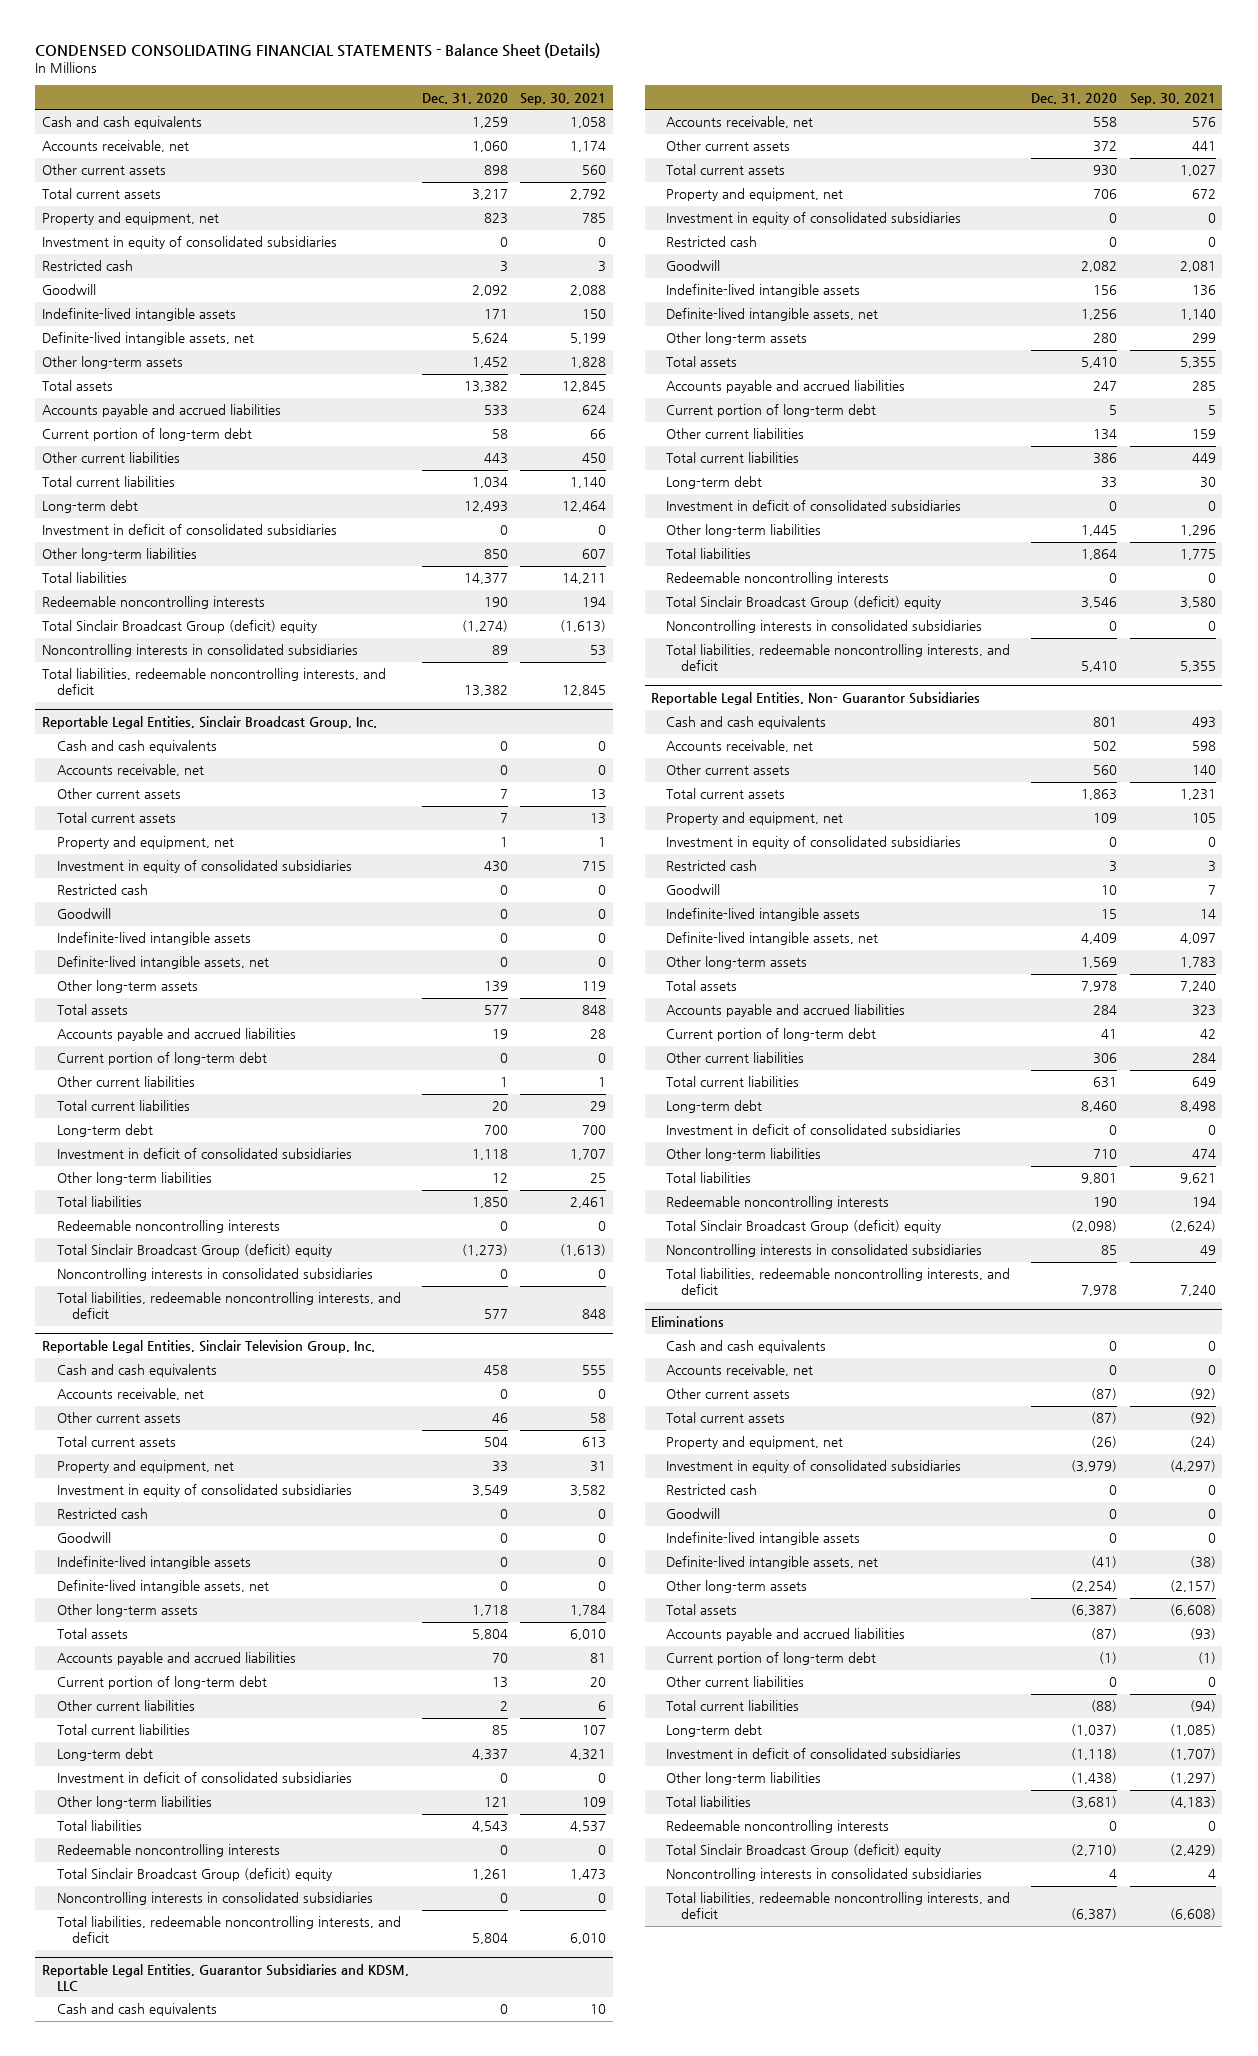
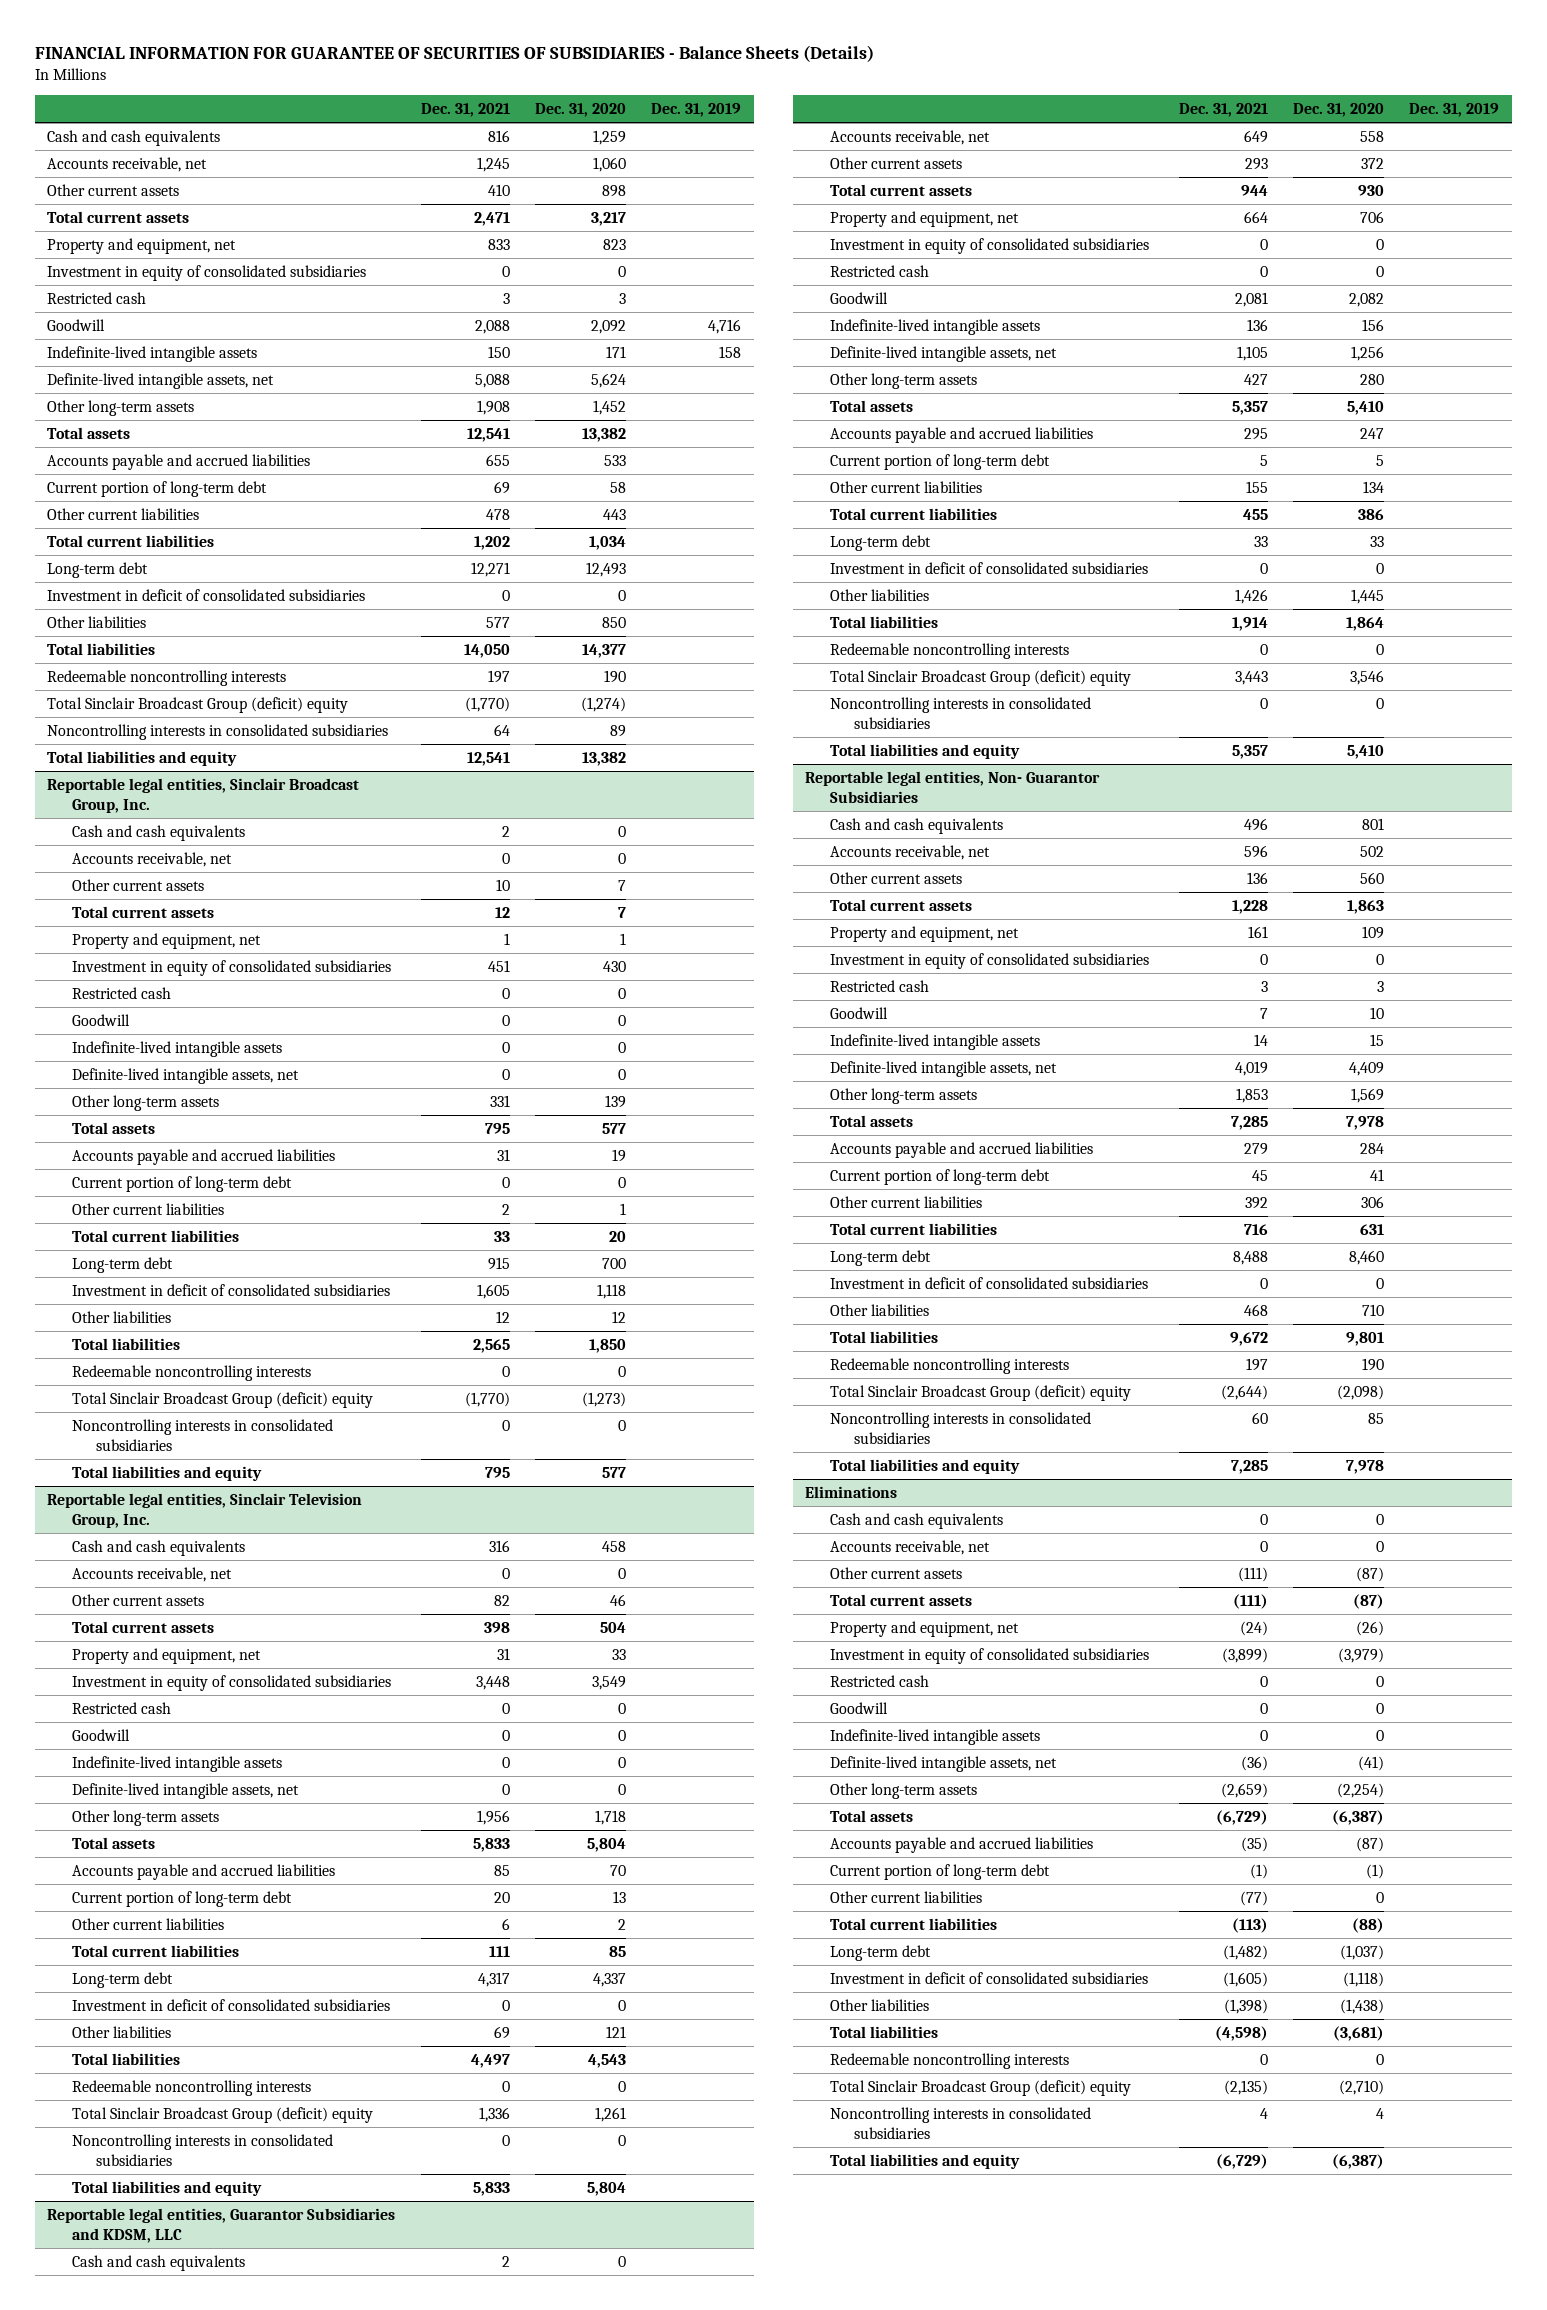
- CONDENSED CONSOLIDATING FINANCIAL STATEMENTS - Balance Sheet (Details)
+ FINANCIAL INFORMATION FOR GUARANTEE OF SECURITIES OF SUBSIDIARIES - Balance Sheets (Details)
- | Dec. 31, 2020 | Sep. 30, 2021
+ | Dec. 31, 2021 | Dec. 31, 2020 | Dec. 31, 2019
- Other long-term liabilities | 850 | 607
+ Other liabilities | 577 | 850 |
- Total liabilities, redeemable noncontrolling interests, and deficit | 13,382 | 12,845
- Reportable Legal Entities, Sinclair Broadcast Group, Inc.
+ Total liabilities and equity | 12,541 | 13,382 |
+ Reportable legal entities, Sinclair Broadcast Group, Inc.
- Other long-term liabilities | 12 | 25
+ Other liabilities | 12 | 12 |
- Total liabilities, redeemable noncontrolling interests, and deficit | 577 | 848
- Reportable Legal Entities, Sinclair Television Group, Inc.
+ Total liabilities and equity | 795 | 577 |
+ Reportable legal entities, Sinclair Television Group, Inc.
- Other long-term liabilities | 121 | 109
+ Other liabilities | 69 | 121 |
- Total liabilities, redeemable noncontrolling interests, and deficit | 5,804 | 6,010
- Reportable Legal Entities, Guarantor Subsidiaries and KDSM, LLC
+ Total liabilities and equity | 5,833 | 5,804 |
+ Reportable legal entities, Guarantor Subsidiaries and KDSM, LLC
- Other long-term liabilities | 1,445 | 1,296
+ Other liabilities | 1,426 | 1,445 |
- Total liabilities, redeemable noncontrolling interests, and deficit | 5,410 | 5,355
- Reportable Legal Entities, Non- Guarantor Subsidiaries
+ Total liabilities and equity | 5,357 | 5,410 |
+ Reportable legal entities, Non- Guarantor Subsidiaries
- Other long-term liabilities | 710 | 474
+ Other liabilities | 468 | 710 |
- Total liabilities, redeemable noncontrolling interests, and deficit | 7,978 | 7,240
+ Total liabilities and equity | 7,285 | 7,978 |
@ Eliminations
- Other long-term liabilities | (1,438) | (1,297)
+ Other liabilities | (1,398) | (1,438) |
- Total liabilities, redeemable noncontrolling interests, and deficit | (6,387) | (6,608)
+ Total liabilities and equity | (6,729) | (6,387) |

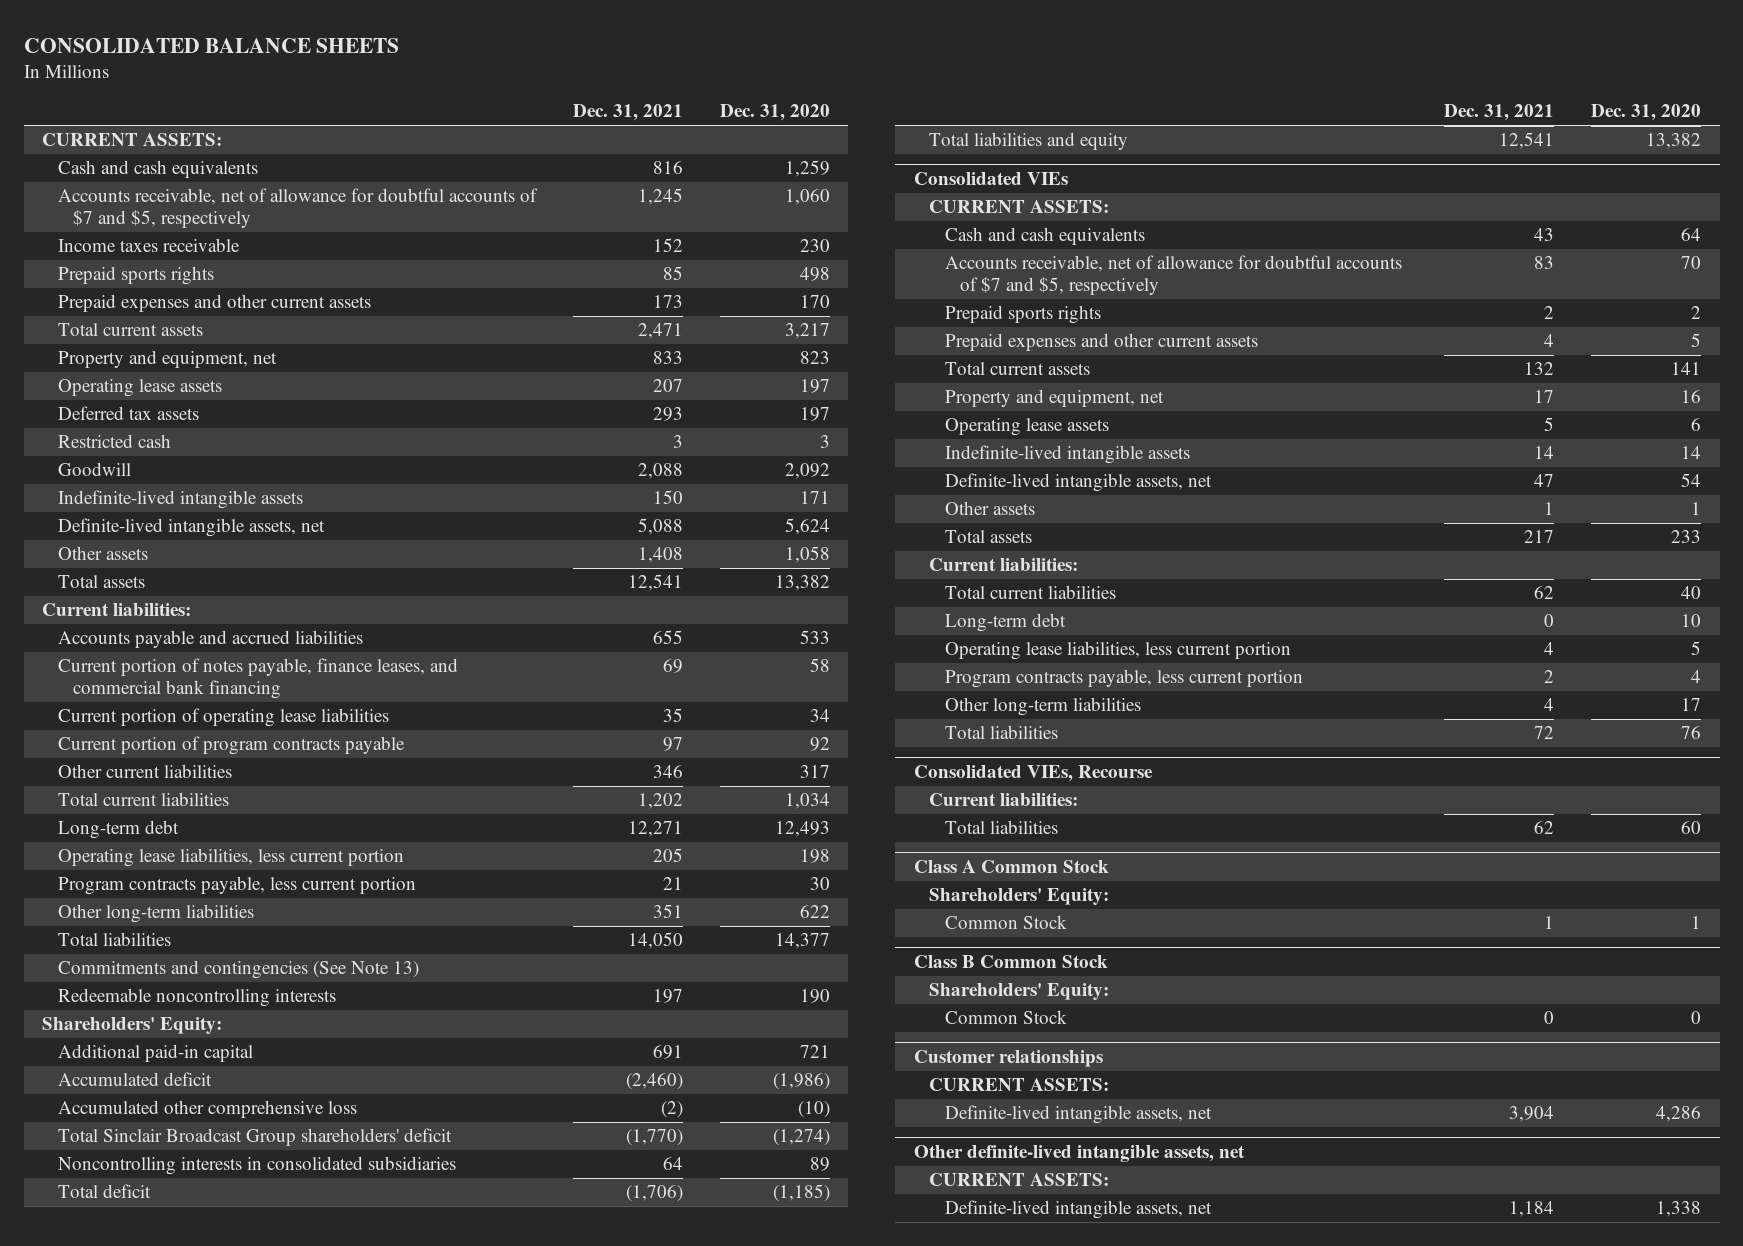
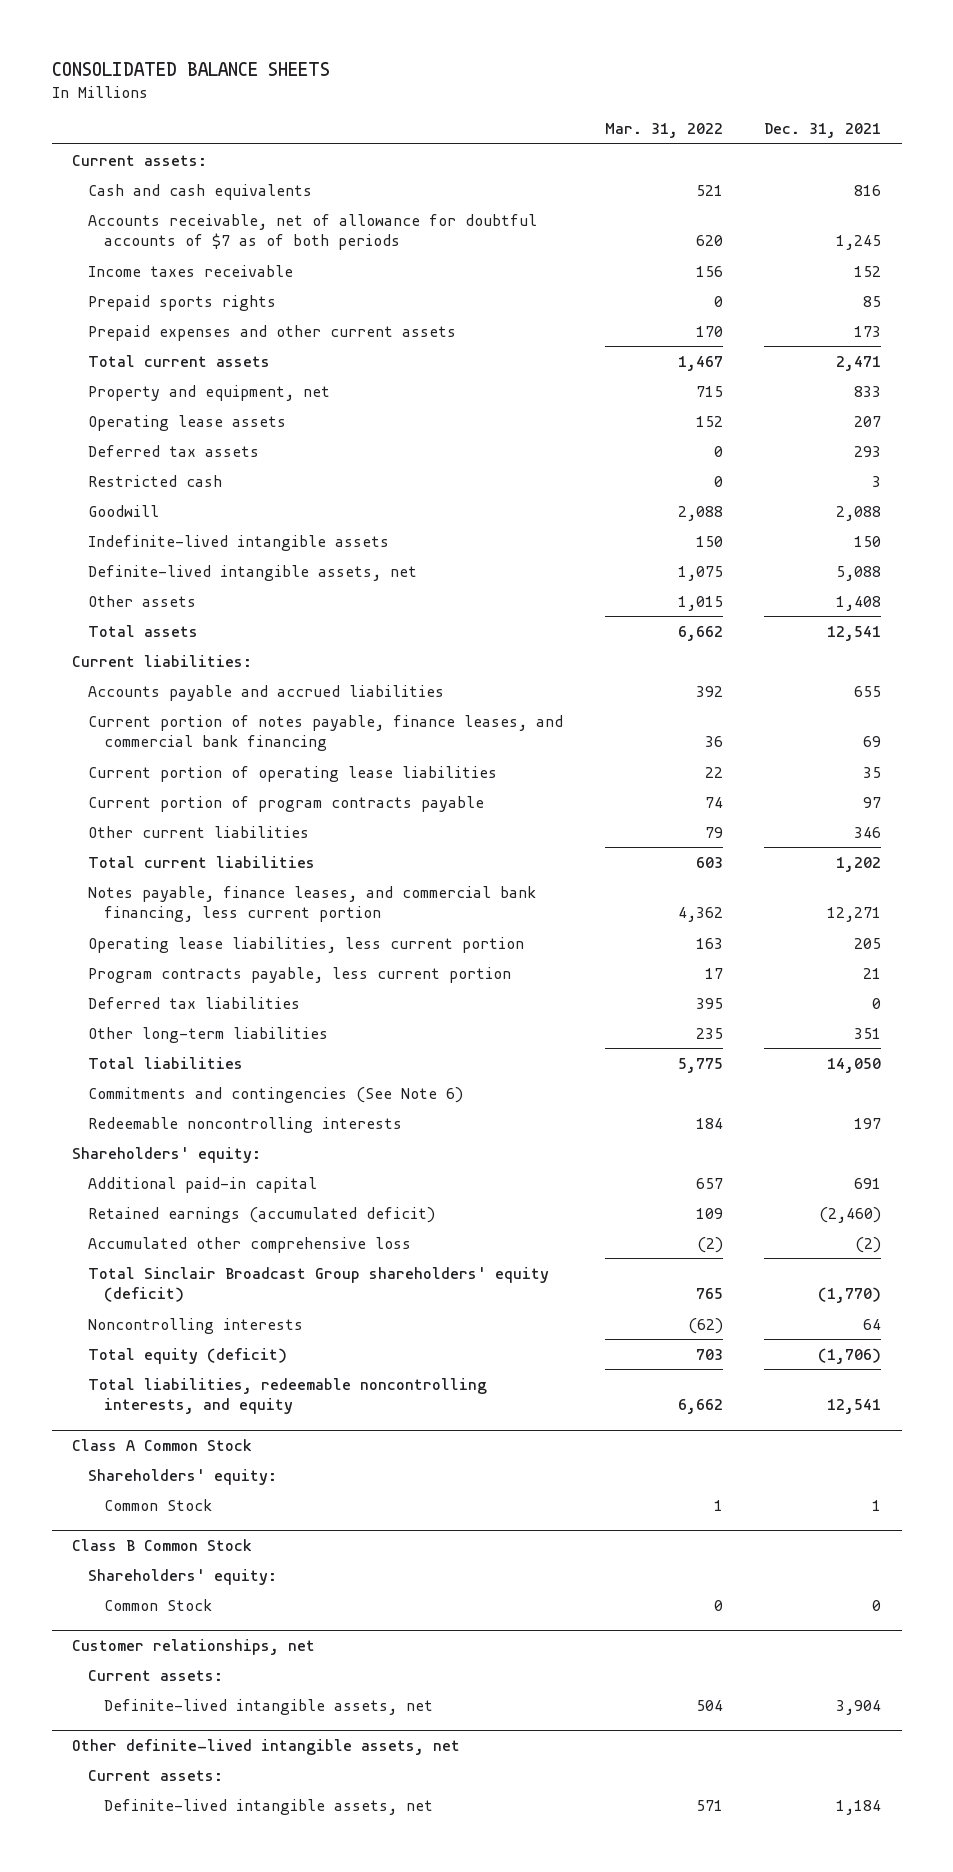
- | Dec. 31, 2021 | Dec. 31, 2020
+ | Mar. 31, 2022 | Dec. 31, 2021
- CURRENT ASSETS:
+ Current assets:
- Accounts receivable, net of allowance for doubtful accounts of $7 and $5, respectively | 1,245 | 1,060
+ Accounts receivable, net of allowance for doubtful accounts of $7 as of both periods | 620 | 1,245
- Long-term debt | 12,271 | 12,493
+ Notes payable, finance leases, and commercial bank financing, less current portion | 4,362 | 12,271
+ Deferred tax liabilities | 395 | 0
- Commitments and contingencies (See Note 13)
+ Commitments and contingencies (See Note 6)
- Shareholders' Equity:
+ Shareholders' equity:
- Accumulated deficit | (2,460) | (1,986)
+ Retained earnings (accumulated deficit) | 109 | (2,460)
- Total Sinclair Broadcast Group shareholders' deficit | (1,770) | (1,274)
- Noncontrolling interests in consolidated subsidiaries | 64 | 89
- Total deficit | (1,706) | (1,185)
- Total liabilities and equity | 12,541 | 13,382
- Consolidated VIEs
- CURRENT ASSETS:
- Cash and cash equivalents | 43 | 64
- Accounts receivable, net of allowance for doubtful accounts of $7 and $5, respectively | 83 | 70
- Prepaid sports rights | 2 | 2
- Prepaid expenses and other current assets | 4 | 5
- Total current assets | 132 | 141
- Property and equipment, net | 17 | 16
- Operating lease assets | 5 | 6
- Indefinite-lived intangible assets | 14 | 14
- Definite-lived intangible assets, net | 47 | 54
- Other assets | 1 | 1
- Total assets | 217 | 233
- Current liabilities:
- Total current liabilities | 62 | 40
- Long-term debt | 0 | 10
- Operating lease liabilities, less current portion | 4 | 5
- Program contracts payable, less current portion | 2 | 4
- Other long-term liabilities | 4 | 17
- Total liabilities | 72 | 76
- Consolidated VIEs, Recourse
- Current liabilities:
- Total liabilities | 62 | 60
+ Total Sinclair Broadcast Group shareholders' equity (deficit) | 765 | (1,770)
+ Noncontrolling interests | (62) | 64
+ Total equity (deficit) | 703 | (1,706)
+ Total liabilities, redeemable noncontrolling interests, and equity | 6,662 | 12,541
@ Class A Common Stock
- Shareholders' Equity:
+ Shareholders' equity:
@ Class B Common Stock
- Shareholders' Equity:
+ Shareholders' equity:
- Customer relationships
- CURRENT ASSETS:
+ Customer relationships, net
+ Current assets:
@ Other definite-lived intangible assets, net
- CURRENT ASSETS:
+ Current assets:

